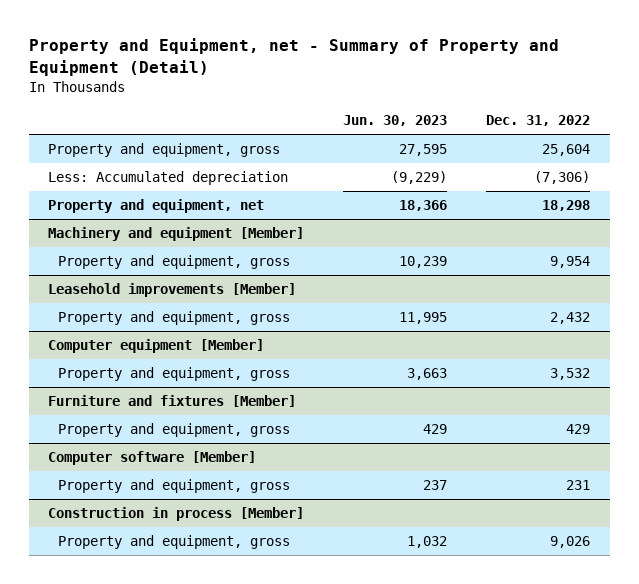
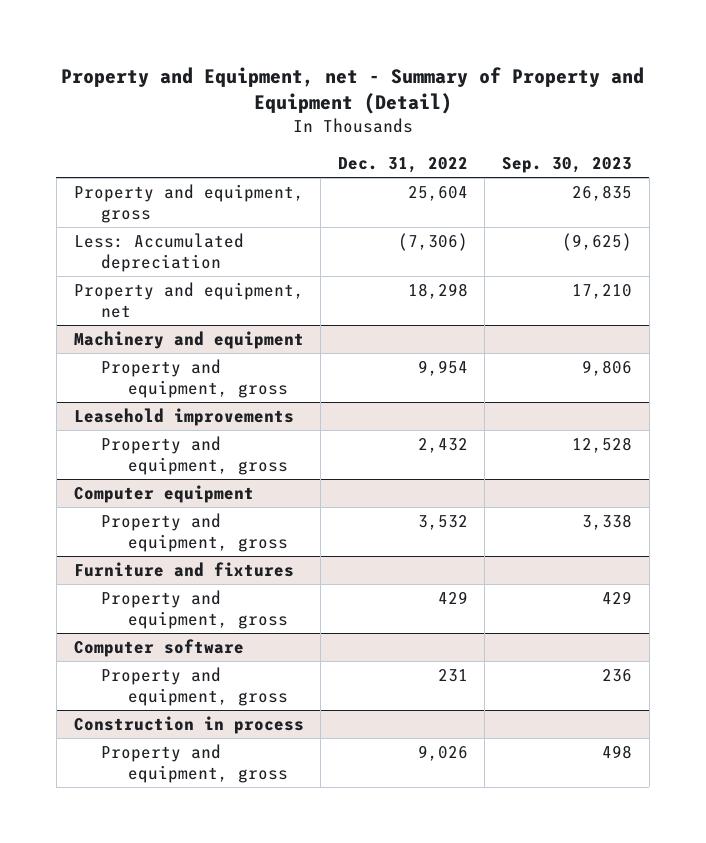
- | Jun. 30, 2023 | Dec. 31, 2022
+ | Dec. 31, 2022 | Sep. 30, 2023
- Machinery and equipment [Member]
+ Machinery and equipment
- Leasehold improvements [Member]
+ Leasehold improvements
- Computer equipment [Member]
+ Computer equipment
- Furniture and fixtures [Member]
+ Furniture and fixtures
- Computer software [Member]
+ Computer software
- Construction in process [Member]
+ Construction in process

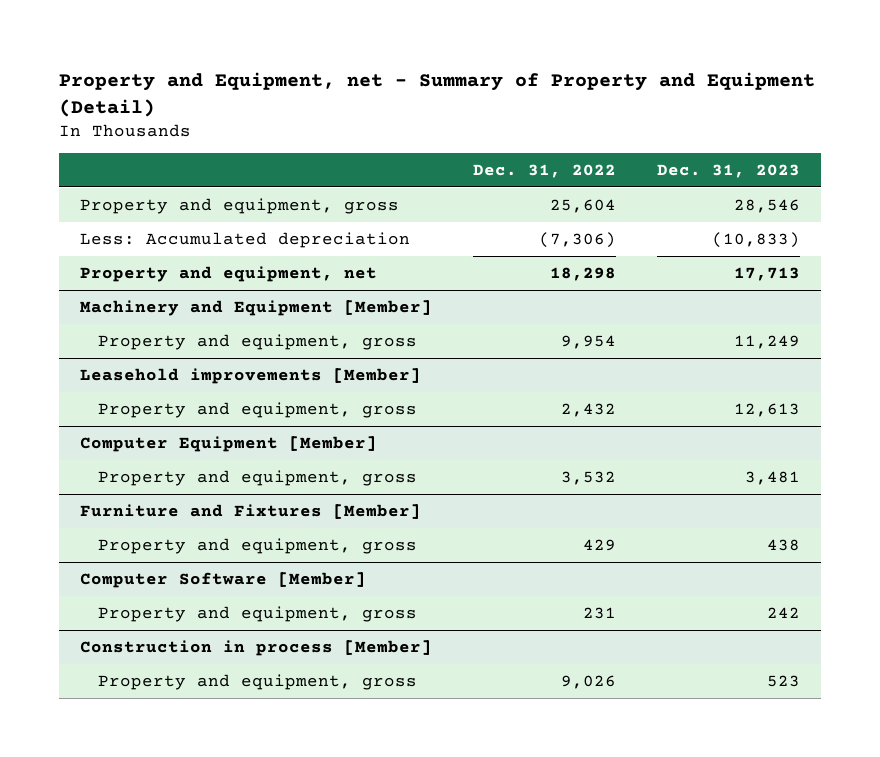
- | Dec. 31, 2022 | Sep. 30, 2023
+ | Dec. 31, 2022 | Dec. 31, 2023
- Machinery and equipment
+ Machinery and Equipment [Member]
- Leasehold improvements
+ Leasehold improvements [Member]
- Computer equipment
+ Computer Equipment [Member]
- Furniture and fixtures
+ Furniture and Fixtures [Member]
- Computer software
+ Computer Software [Member]
- Construction in process
+ Construction in process [Member]

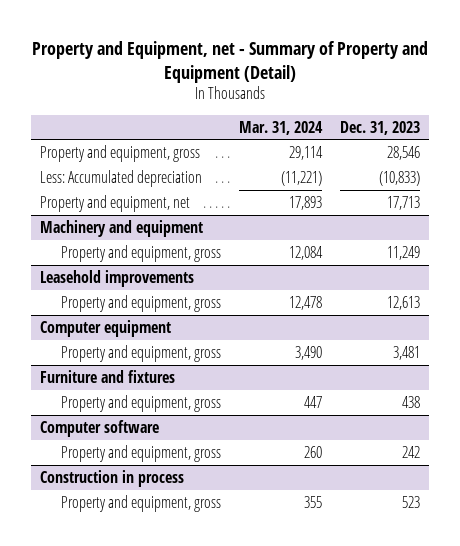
- | Dec. 31, 2022 | Dec. 31, 2023
+ | Mar. 31, 2024 | Dec. 31, 2023
- Machinery and Equipment [Member]
+ Machinery and equipment
- Leasehold improvements [Member]
+ Leasehold improvements
- Computer Equipment [Member]
+ Computer equipment
- Furniture and Fixtures [Member]
+ Furniture and fixtures
- Computer Software [Member]
+ Computer software
- Construction in process [Member]
+ Construction in process

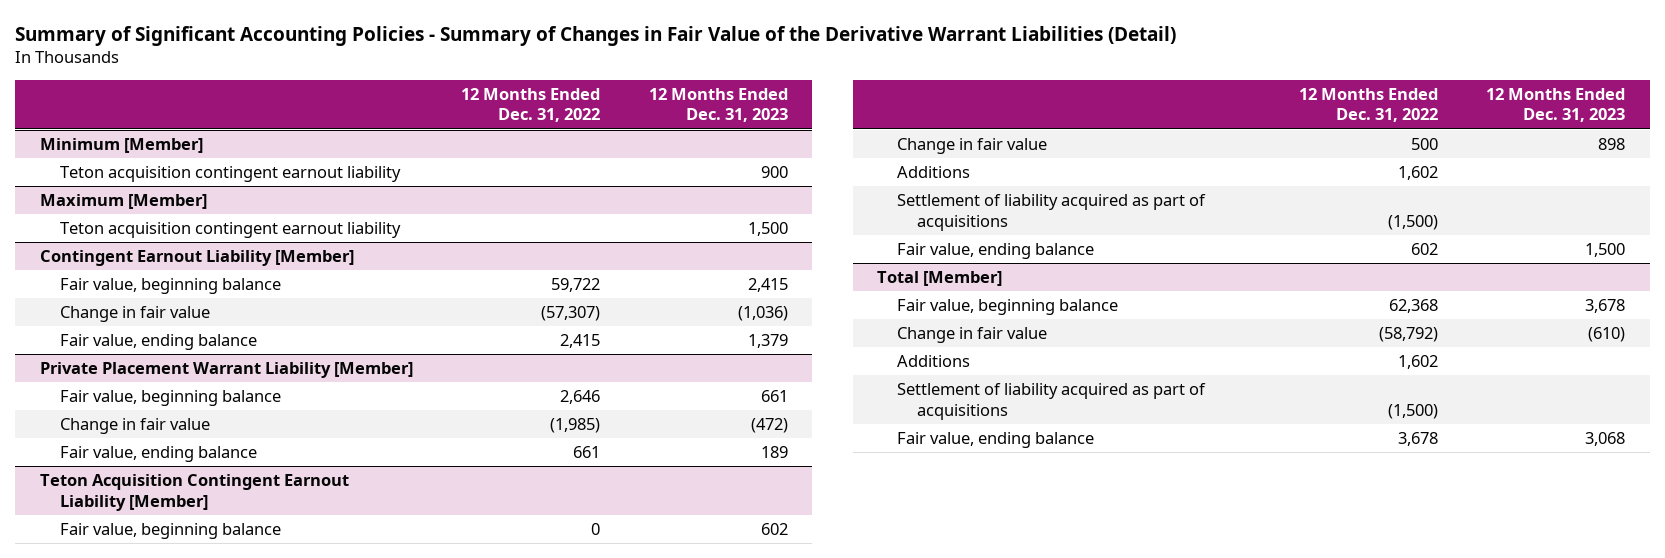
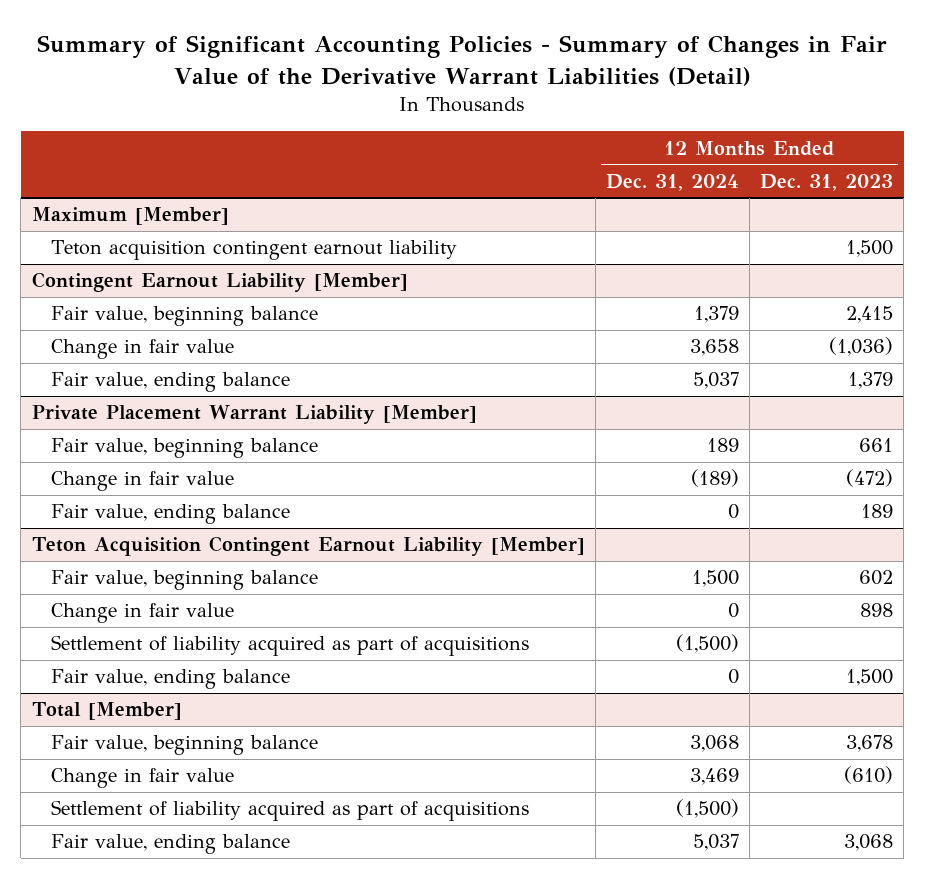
- | 12 Months Ended Dec. 31, 2022 | 12 Months Ended Dec. 31, 2023
+ | 12 Months Ended Dec. 31, 2024 | 12 Months Ended Dec. 31, 2023
- Minimum [Member]
- Teton acquisition contingent earnout liability | | 900
@ Teton Acquisition Contingent Earnout Liability [Member]
- Additions | 1,602 |
@ Total [Member]
- Additions | 1,602 |

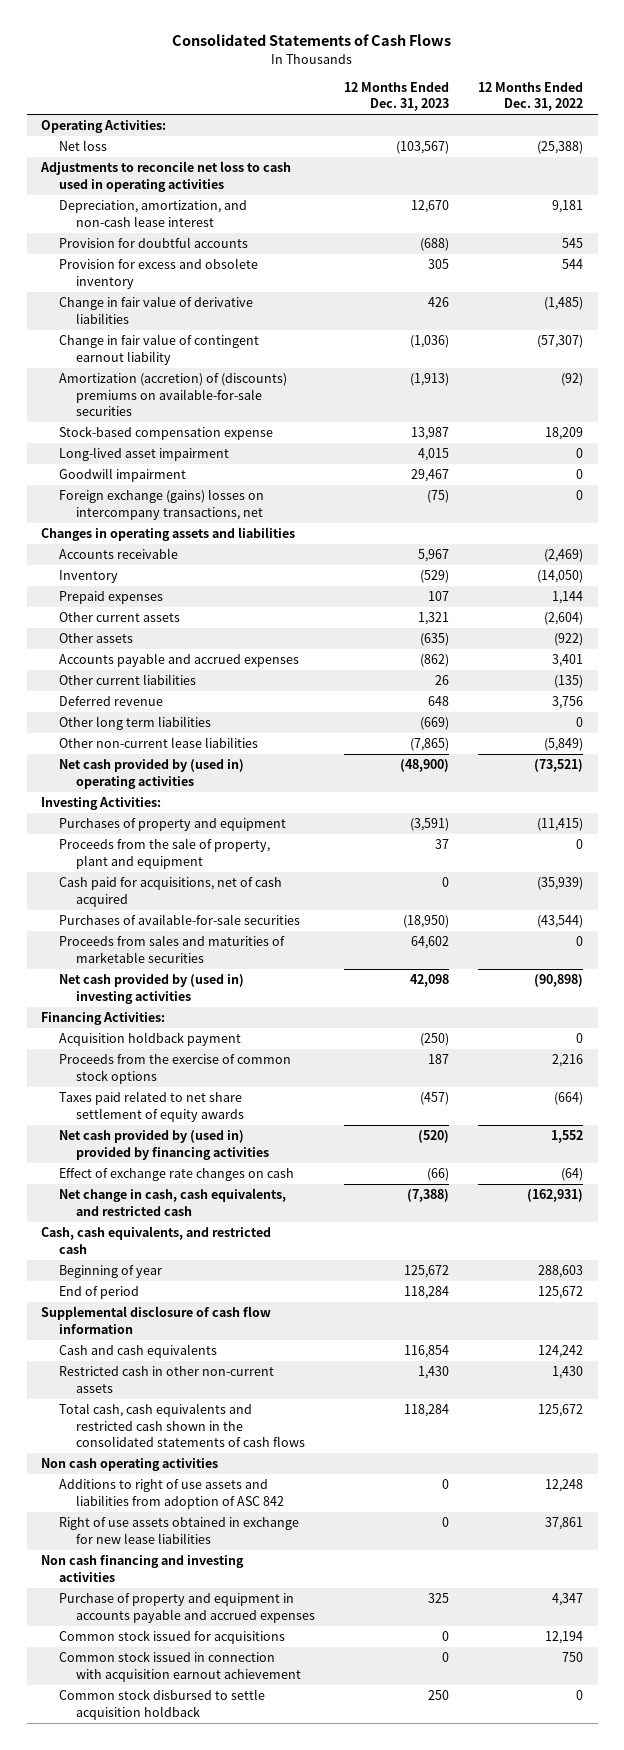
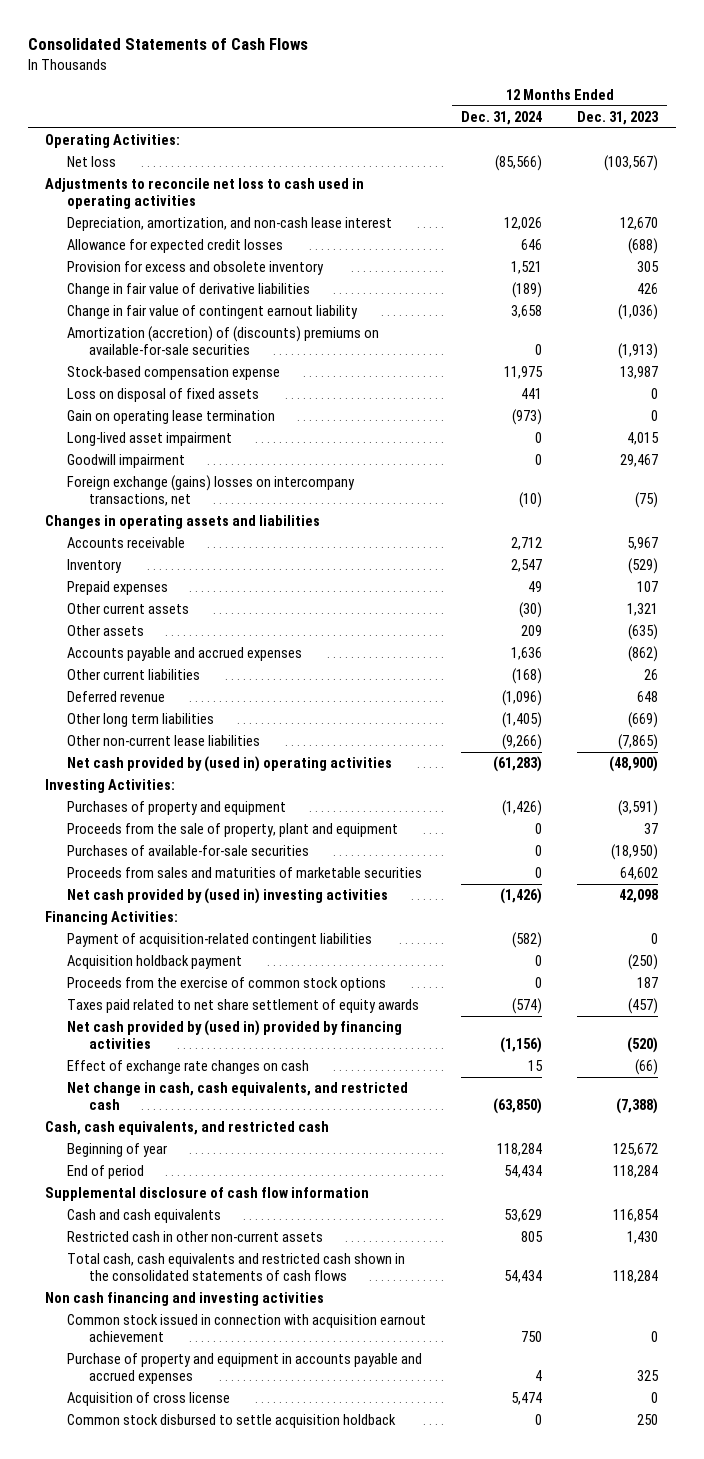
- | 12 Months Ended Dec. 31, 2023 | 12 Months Ended Dec. 31, 2022
+ | 12 Months Ended Dec. 31, 2024 | 12 Months Ended Dec. 31, 2023
- Provision for doubtful accounts | (688) | 545
+ Allowance for expected credit losses | 646 | (688)
+ Loss on disposal of fixed assets | 441 | 0
+ Gain on operating lease termination | (973) | 0
- Cash paid for acquisitions, net of cash acquired | 0 | (35,939)
+ Payment of acquisition-related contingent liabilities | (582) | 0
- Non cash operating activities
- Additions to right of use assets and liabilities from adoption of ASC 842 | 0 | 12,248
- Right of use assets obtained in exchange for new lease liabilities | 0 | 37,861
- Common stock issued for acquisitions | 0 | 12,194
moved down: Purchase of property and equipment in accounts payable and accrued expenses | 4 | 325
+ Acquisition of cross license | 5,474 | 0

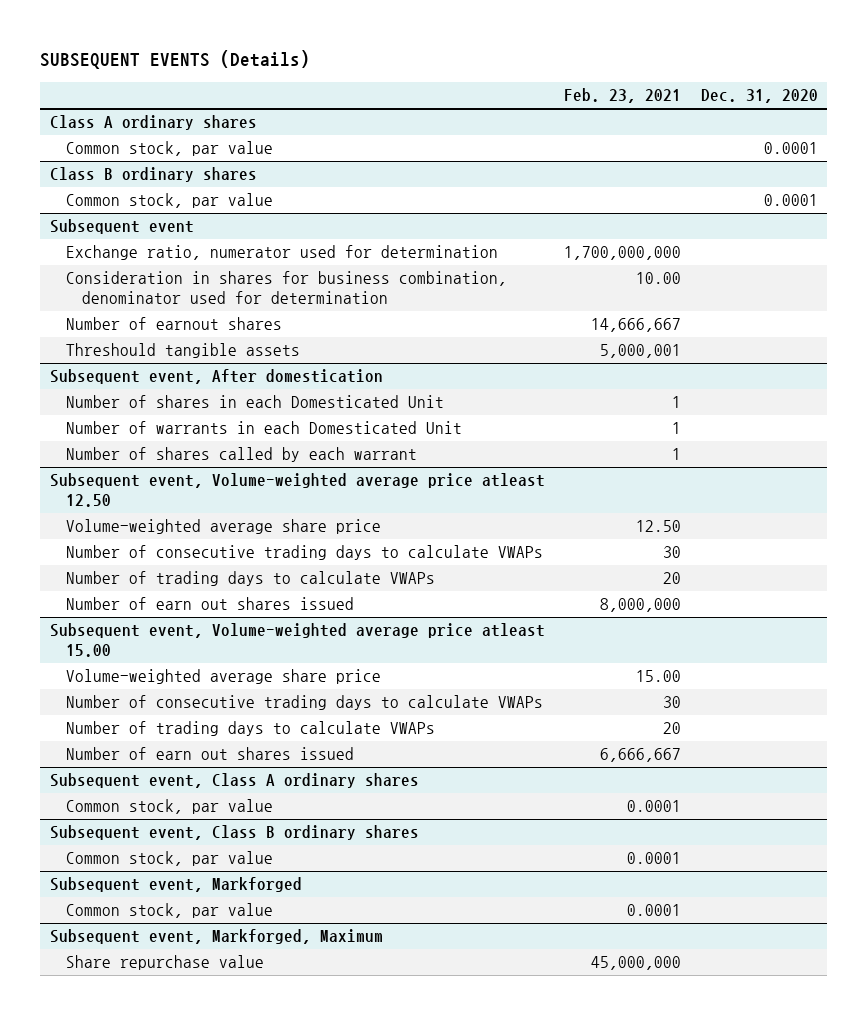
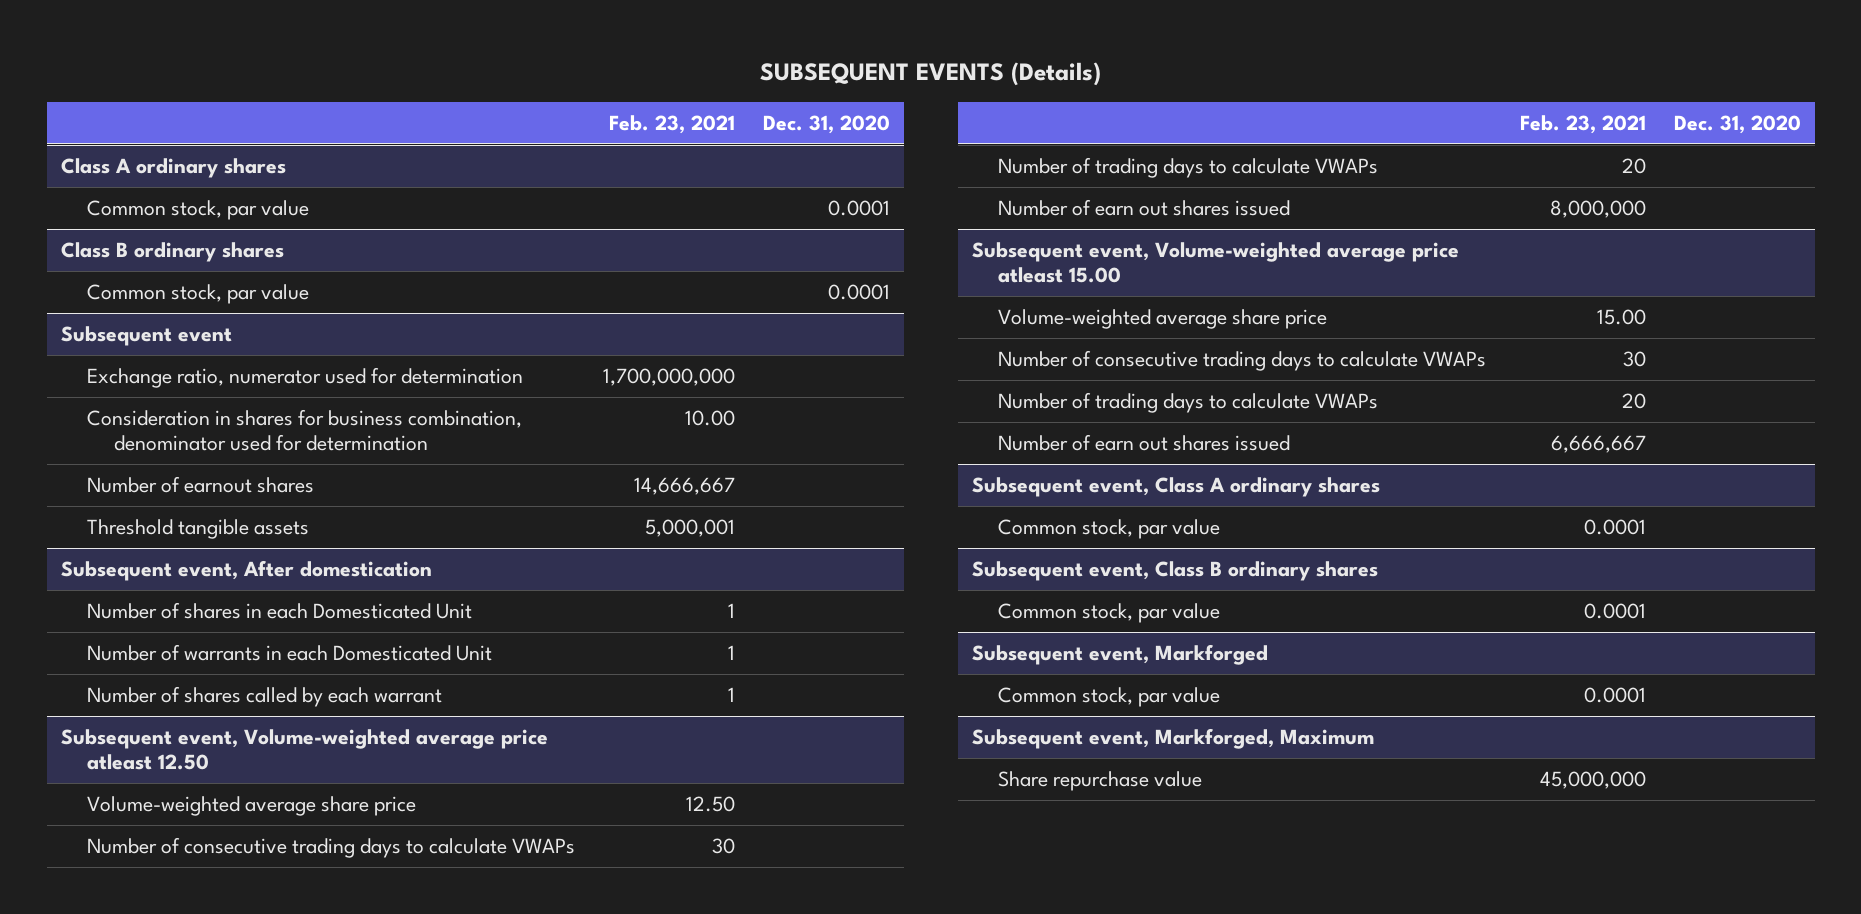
@ Subsequent event
- Threshould tangible assets | 5,000,001 |
+ Threshold tangible assets | 5,000,001 |

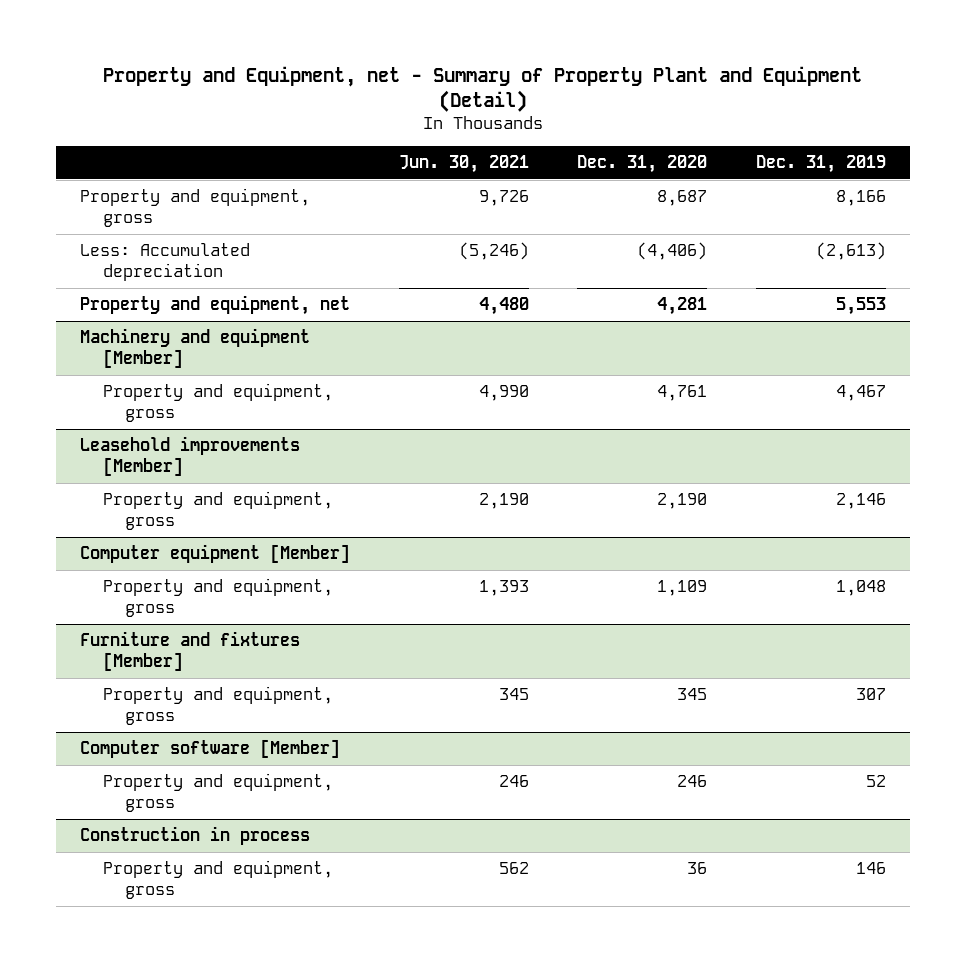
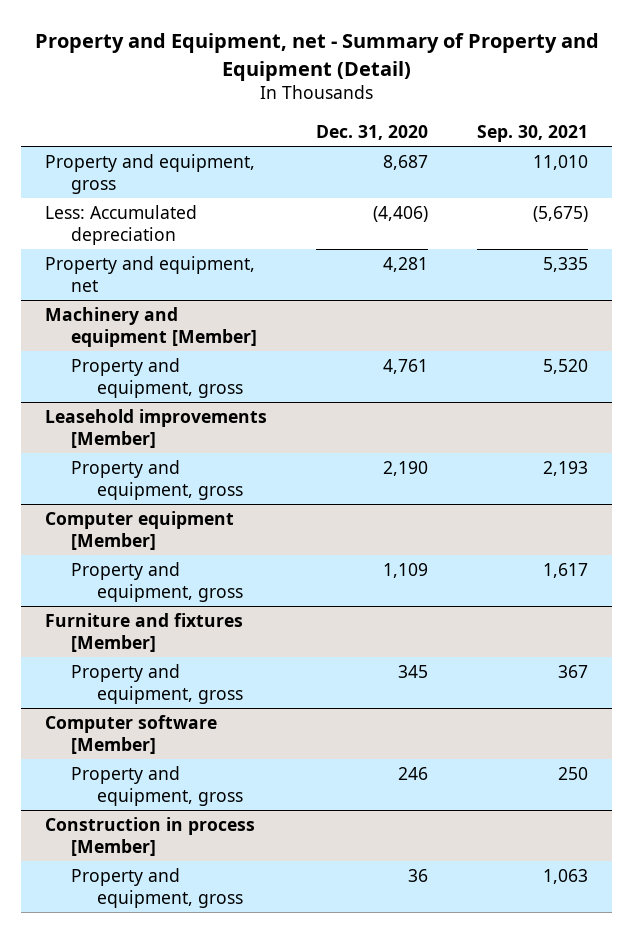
- Property and Equipment, net - Summary of Property Plant and Equipment (Detail)
+ Property and Equipment, net - Summary of Property and Equipment (Detail)
- | Jun. 30, 2021 | Dec. 31, 2020 | Dec. 31, 2019
+ | Dec. 31, 2020 | Sep. 30, 2021
- Construction in process
+ Construction in process [Member]

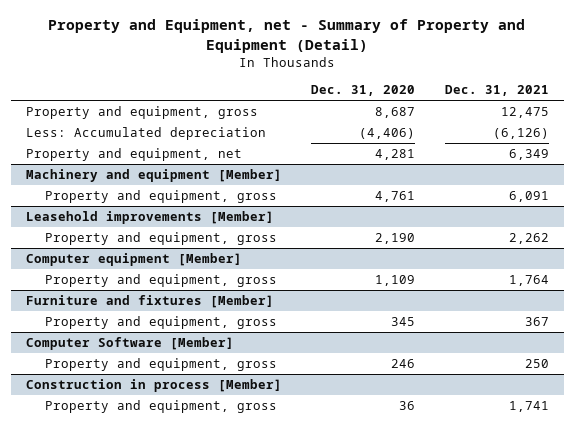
- | Dec. 31, 2020 | Sep. 30, 2021
+ | Dec. 31, 2020 | Dec. 31, 2021
- Computer software [Member]
+ Computer Software [Member]

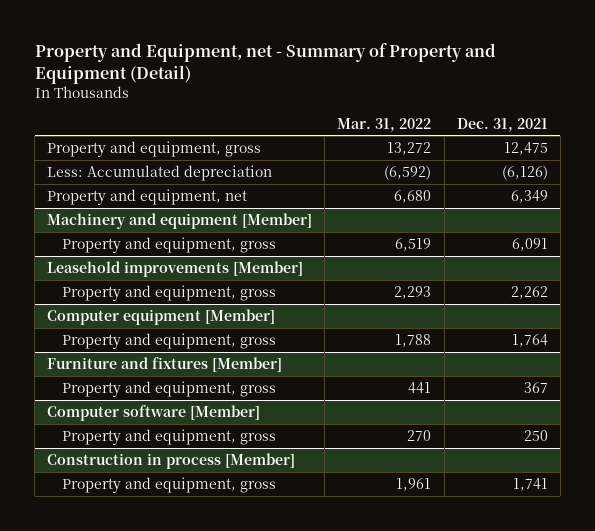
- | Dec. 31, 2020 | Dec. 31, 2021
+ | Mar. 31, 2022 | Dec. 31, 2021
- Computer Software [Member]
+ Computer software [Member]

